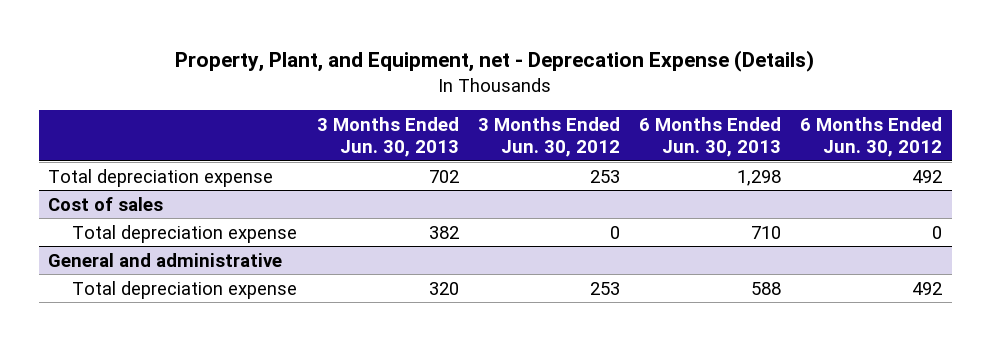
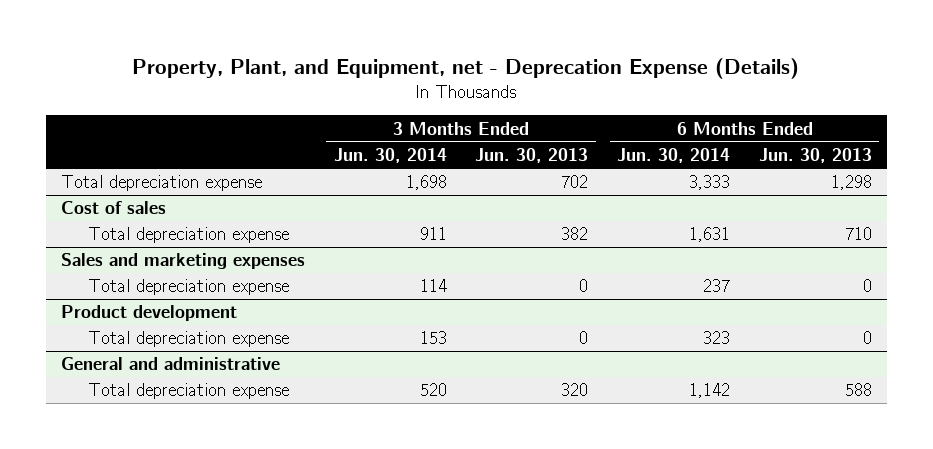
- | 3 Months Ended Jun. 30, 2013 | 3 Months Ended Jun. 30, 2012 | 6 Months Ended Jun. 30, 2013 | 6 Months Ended Jun. 30, 2012
+ | 3 Months Ended Jun. 30, 2014 | 3 Months Ended Jun. 30, 2013 | 6 Months Ended Jun. 30, 2014 | 6 Months Ended Jun. 30, 2013
+ Sales and marketing expenses
+ Total depreciation expense | 114 | 0 | 237 | 0
+ Product development
+ Total depreciation expense | 153 | 0 | 323 | 0

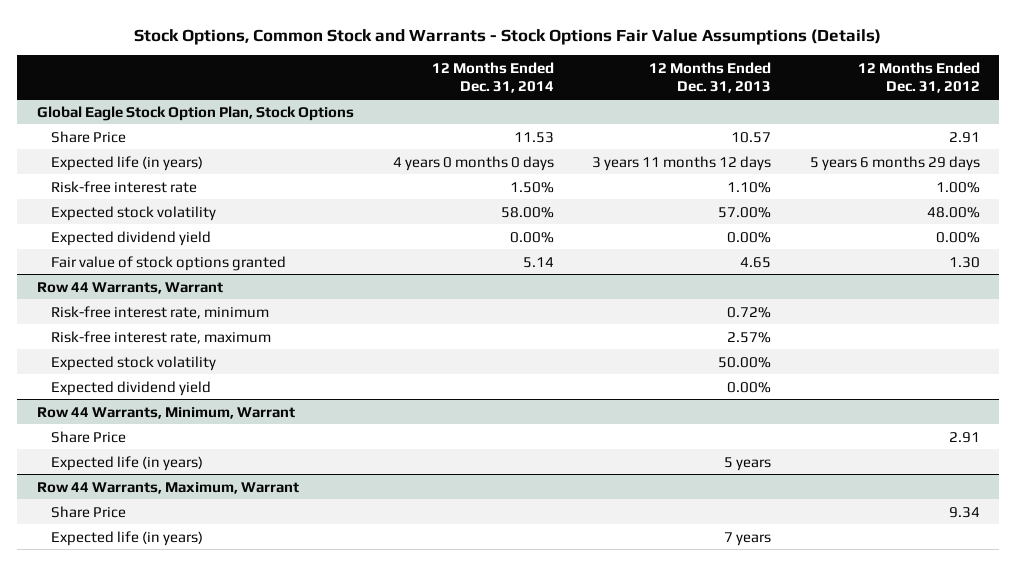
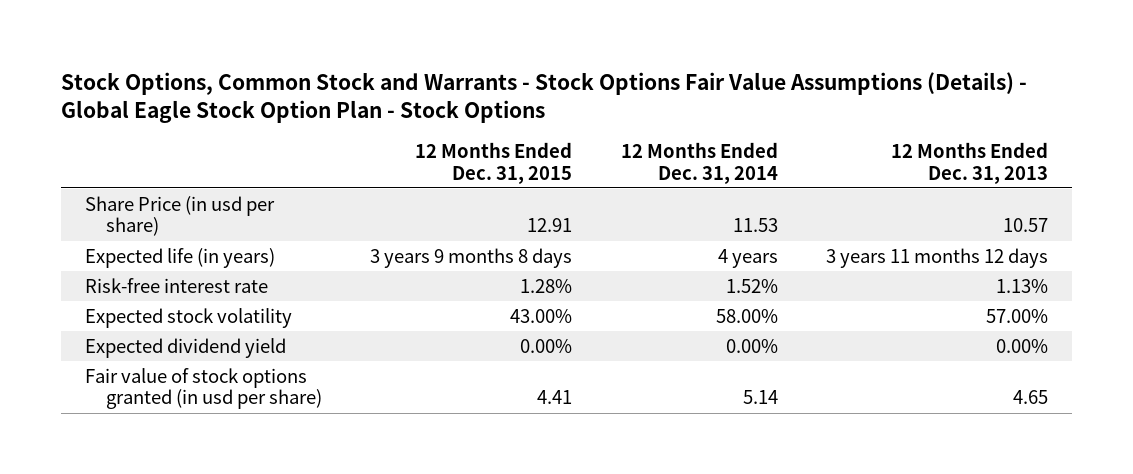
- Stock Options, Common Stock and Warrants - Stock Options Fair Value Assumptions (Details)
+ Stock Options, Common Stock and Warrants - Stock Options Fair Value Assumptions (Details) - Global Eagle Stock Option Plan - Stock Options
- | 12 Months Ended Dec. 31, 2014 | 12 Months Ended Dec. 31, 2013 | 12 Months Ended Dec. 31, 2012
+ | 12 Months Ended Dec. 31, 2015 | 12 Months Ended Dec. 31, 2014 | 12 Months Ended Dec. 31, 2013
- Global Eagle Stock Option Plan, Stock Options
- Share Price | 11.53 | 10.57 | 2.91
- Expected life (in years) | 4 years 0 months 0 days | 3 years 11 months 12 days | 5 years 6 months 29 days
- Risk-free interest rate | 1.50% | 1.10% | 1.00%
+ Share Price (in usd per share) | 12.91 | 11.53 | 10.57
+ Expected life (in years) | 3 years 9 months 8 days | 4 years | 3 years 11 months 12 days
+ Risk-free interest rate | 1.28% | 1.52% | 1.13%
- Fair value of stock options granted | 5.14 | 4.65 | 1.30
- Row 44 Warrants, Warrant
- Risk-free interest rate, minimum | | 0.72% |
- Risk-free interest rate, maximum | | 2.57% |
- Expected stock volatility | | 50.00% |
- Expected dividend yield | | 0.00% |
- Row 44 Warrants, Minimum, Warrant
- Share Price | | | 2.91
- Expected life (in years) | | 5 years |
- Row 44 Warrants, Maximum, Warrant
- Share Price | | | 9.34
- Expected life (in years) | | 7 years |
+ Fair value of stock options granted (in usd per share) | 4.41 | 5.14 | 4.65

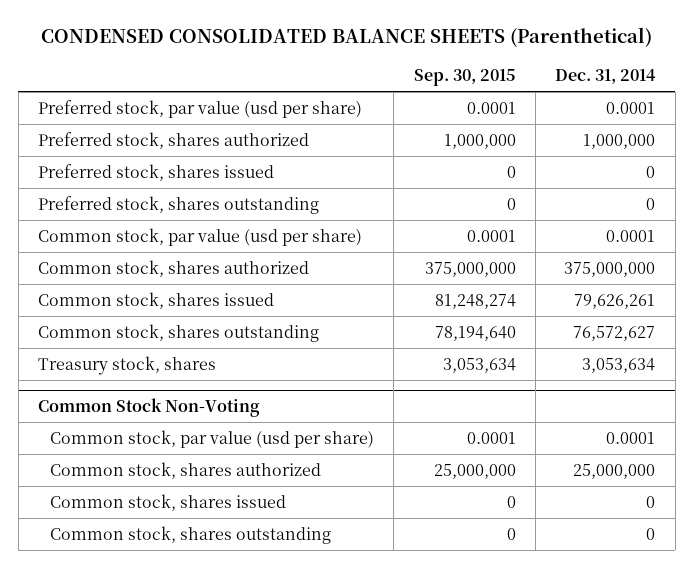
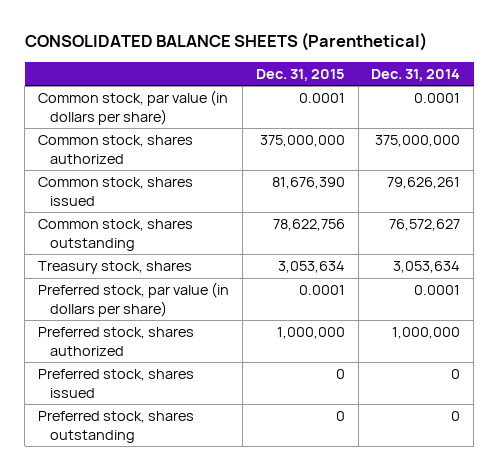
- CONDENSED CONSOLIDATED BALANCE SHEETS (Parenthetical)
+ CONSOLIDATED BALANCE SHEETS (Parenthetical)
- | Sep. 30, 2015 | Dec. 31, 2014
+ | Dec. 31, 2015 | Dec. 31, 2014
- Preferred stock, par value (usd per share) | 0.0001 | 0.0001
- Common stock, par value (usd per share) | 0.0001 | 0.0001
+ Common stock, par value (in dollars per share) | 0.0001 | 0.0001
- Common Stock Non-Voting
- Common stock, par value (usd per share) | 0.0001 | 0.0001
- Common stock, shares authorized | 25,000,000 | 25,000,000
- Common stock, shares issued | 0 | 0
- Common stock, shares outstanding | 0 | 0
+ Preferred stock, par value (in dollars per share) | 0.0001 | 0.0001
moved down: Preferred stock, shares authorized | 1,000,000 | 1,000,000
moved down: Preferred stock, shares issued | 0 | 0
moved down: Preferred stock, shares outstanding | 0 | 0

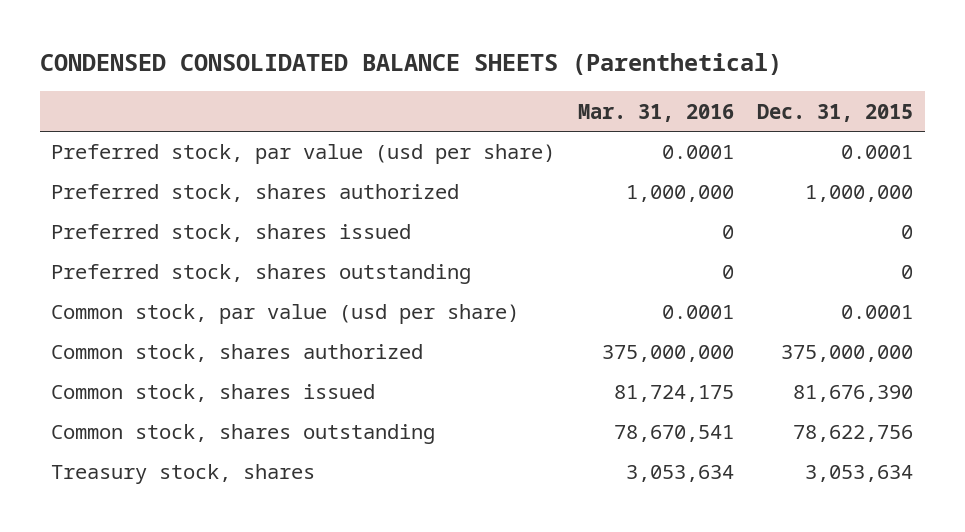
- CONSOLIDATED BALANCE SHEETS (Parenthetical)
+ CONDENSED CONSOLIDATED BALANCE SHEETS (Parenthetical)
- | Dec. 31, 2015 | Dec. 31, 2014
+ | Mar. 31, 2016 | Dec. 31, 2015
- Common stock, par value (in dollars per share) | 0.0001 | 0.0001
+ Preferred stock, par value (usd per share) | 0.0001 | 0.0001
moved up: Preferred stock, shares authorized | 1,000,000 | 1,000,000
moved up: Preferred stock, shares issued | 0 | 0
moved up: Preferred stock, shares outstanding | 0 | 0
+ Common stock, par value (usd per share) | 0.0001 | 0.0001
- Preferred stock, par value (in dollars per share) | 0.0001 | 0.0001

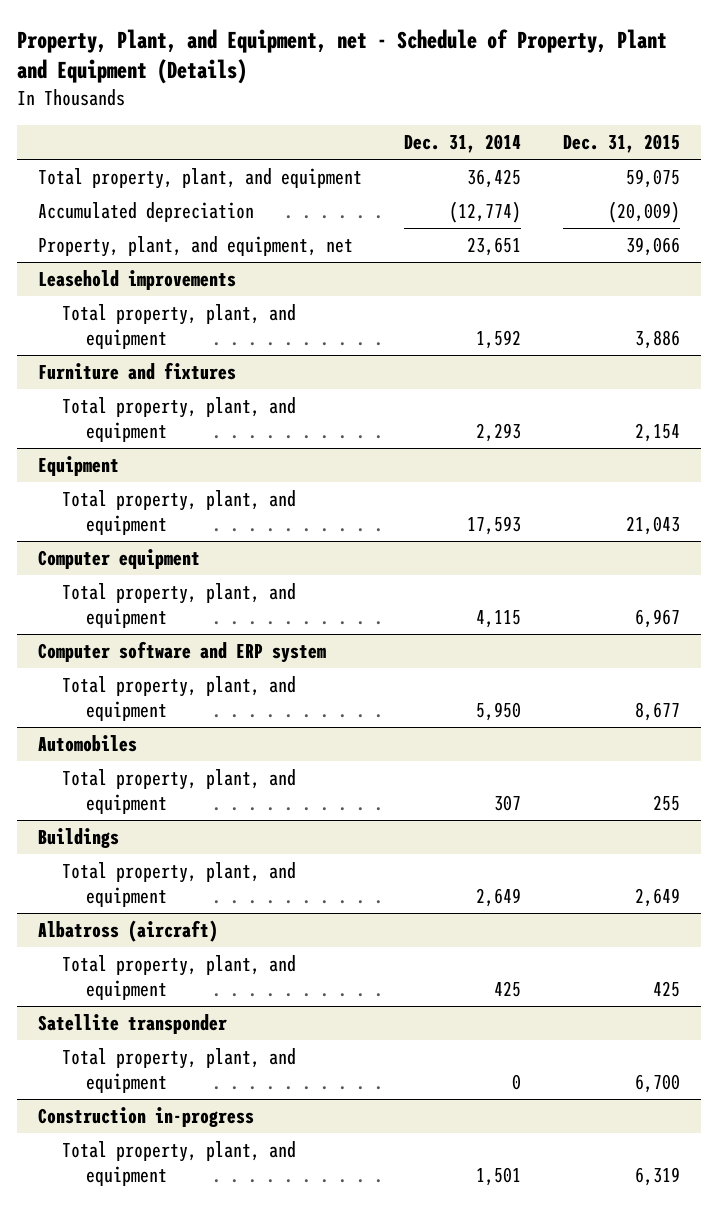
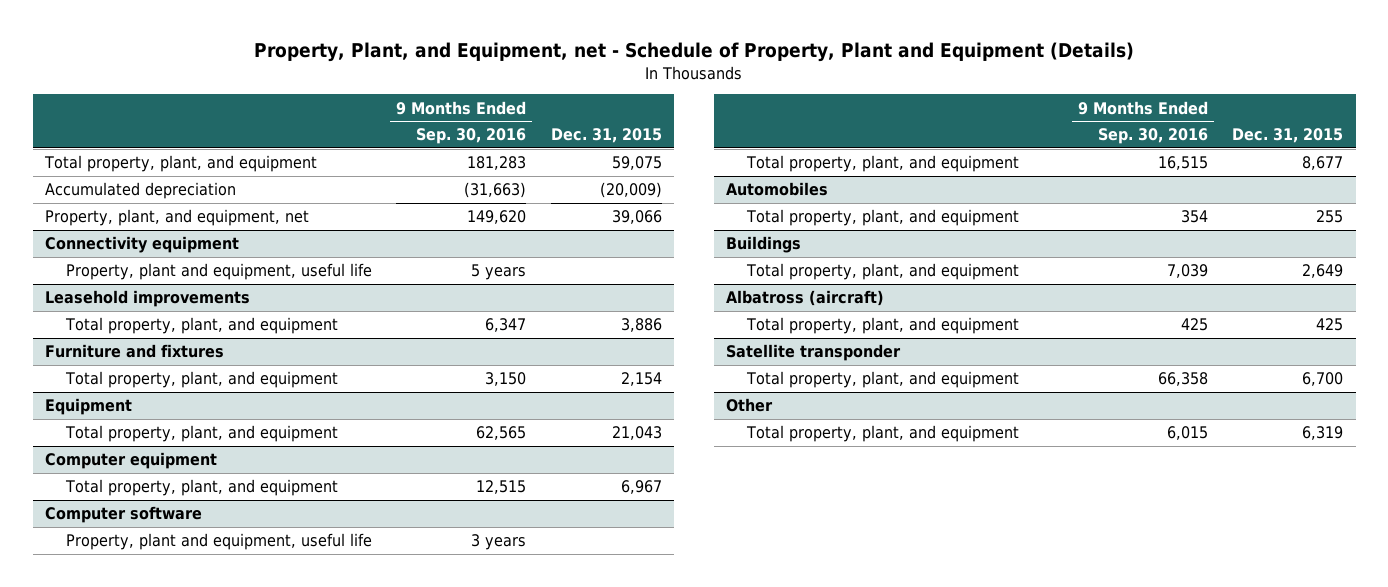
- | Dec. 31, 2014 | Dec. 31, 2015
+ | 9 Months Ended Sep. 30, 2016 | Dec. 31, 2015
+ Connectivity equipment
+ Property, plant and equipment, useful life | 5 years |
- Computer software and ERP system
+ Computer software
+ Property, plant and equipment, useful life | 3 years |
- Construction in-progress
+ Other

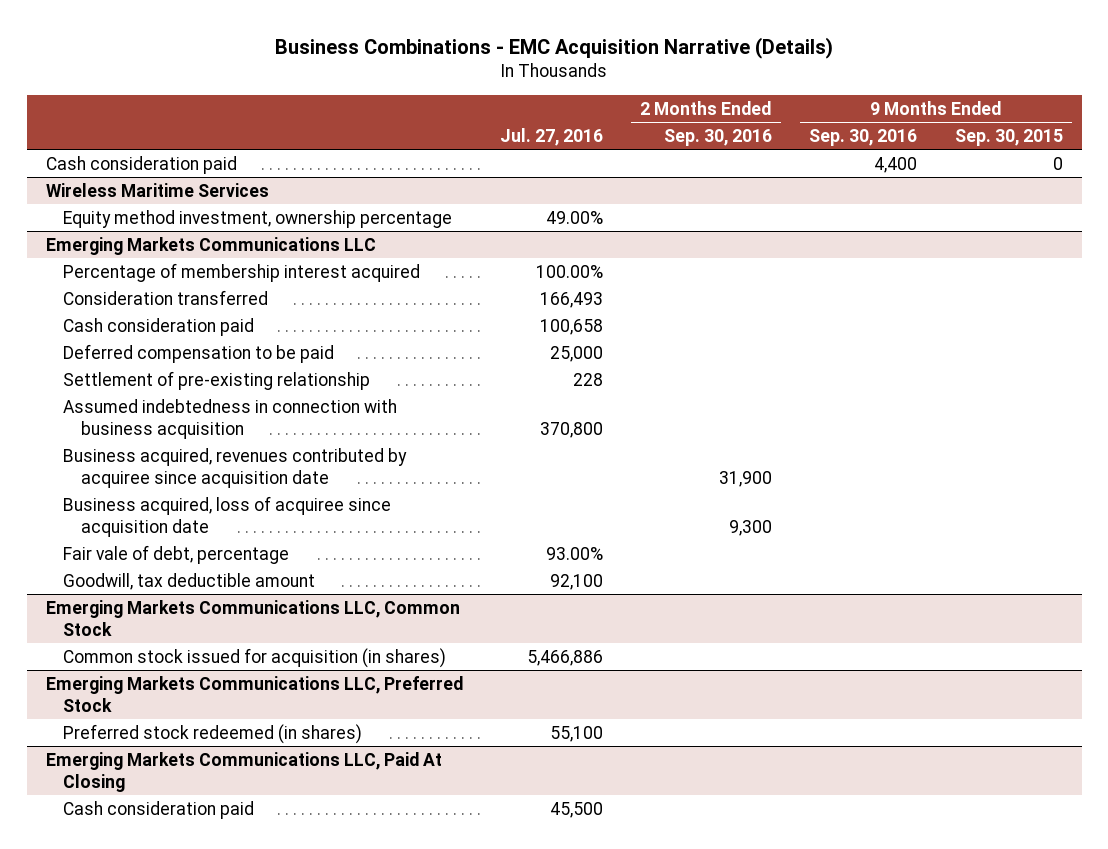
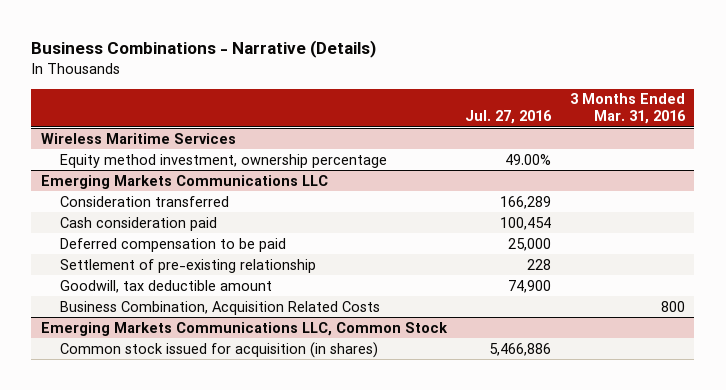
- Business Combinations - EMC Acquisition Narrative (Details)
+ Business Combinations - Narrative (Details)
- | Jul. 27, 2016 | 2 Months Ended Sep. 30, 2016 | 9 Months Ended Sep. 30, 2016 | 9 Months Ended Sep. 30, 2015
+ | Jul. 27, 2016 | 3 Months Ended Mar. 31, 2016
- Cash consideration paid | | | 4,400 | 0
@ Emerging Markets Communications LLC
- Percentage of membership interest acquired | 100.00% | | |
- Consideration transferred | 166,493 | | |
- Cash consideration paid | 100,658 | | |
+ Consideration transferred | 166,289 |
+ Cash consideration paid | 100,454 |
- Assumed indebtedness in connection with business acquisition | 370,800 | | |
- Business acquired, revenues contributed by acquiree since acquisition date | | 31,900 | |
- Business acquired, loss of acquiree since acquisition date | | 9,300 | |
- Fair vale of debt, percentage | 93.00% | | |
- Goodwill, tax deductible amount | 92,100 | | |
+ Goodwill, tax deductible amount | 74,900 |
+ Business Combination, Acquisition Related Costs | | 800
- Emerging Markets Communications LLC, Preferred Stock
- Preferred stock redeemed (in shares) | 55,100 | | |
- Emerging Markets Communications LLC, Paid At Closing
- Cash consideration paid | 45,500 | | |

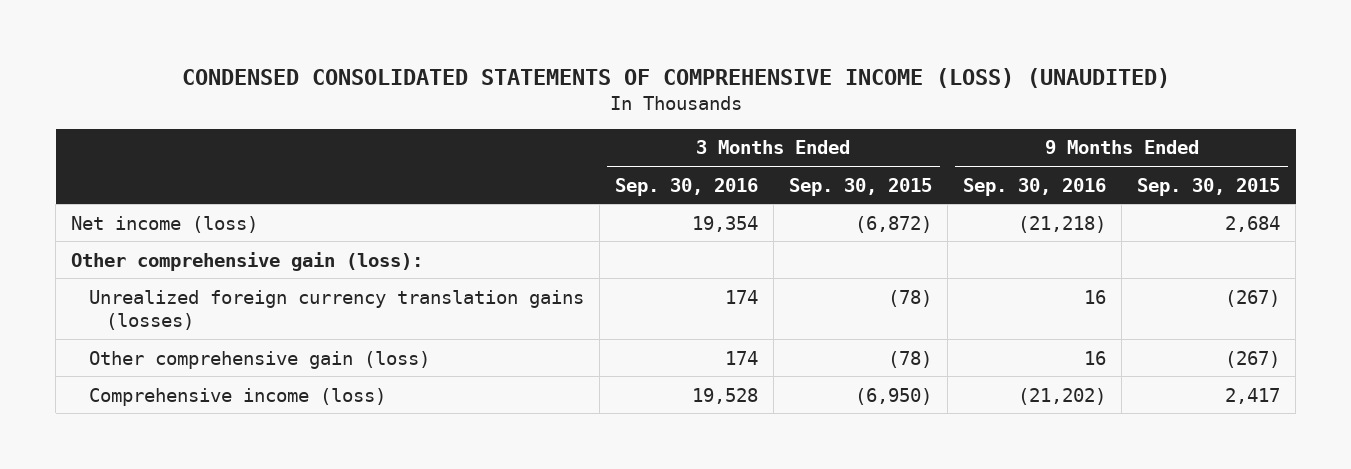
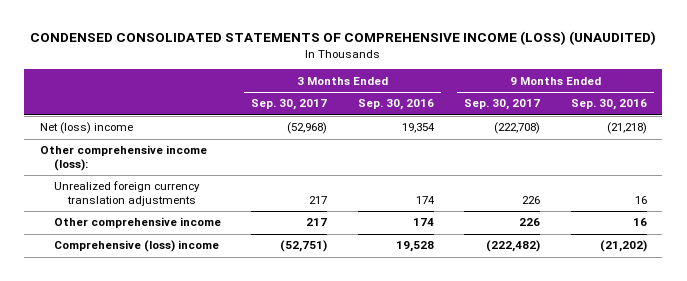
- | 3 Months Ended Sep. 30, 2016 | 3 Months Ended Sep. 30, 2015 | 9 Months Ended Sep. 30, 2016 | 9 Months Ended Sep. 30, 2015
+ | 3 Months Ended Sep. 30, 2017 | 3 Months Ended Sep. 30, 2016 | 9 Months Ended Sep. 30, 2017 | 9 Months Ended Sep. 30, 2016
- Net income (loss) | 19,354 | (6,872) | (21,218) | 2,684
- Other comprehensive gain (loss):
- Unrealized foreign currency translation gains (losses) | 174 | (78) | 16 | (267)
- Other comprehensive gain (loss) | 174 | (78) | 16 | (267)
- Comprehensive income (loss) | 19,528 | (6,950) | (21,202) | 2,417
+ Net (loss) income | (52,968) | 19,354 | (222,708) | (21,218)
+ Other comprehensive income (loss):
+ Unrealized foreign currency translation adjustments | 217 | 174 | 226 | 16
+ Other comprehensive income | 217 | 174 | 226 | 16
+ Comprehensive (loss) income | (52,751) | 19,528 | (222,482) | (21,202)

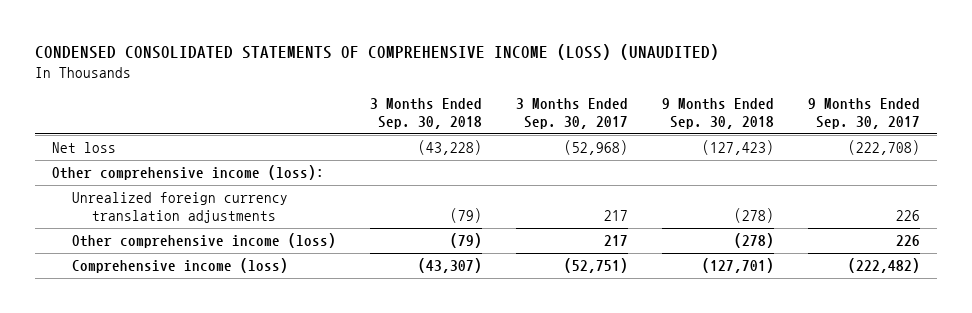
- | 3 Months Ended Sep. 30, 2017 | 3 Months Ended Sep. 30, 2016 | 9 Months Ended Sep. 30, 2017 | 9 Months Ended Sep. 30, 2016
+ | 3 Months Ended Sep. 30, 2018 | 3 Months Ended Sep. 30, 2017 | 9 Months Ended Sep. 30, 2018 | 9 Months Ended Sep. 30, 2017
- Net (loss) income | (52,968) | 19,354 | (222,708) | (21,218)
+ Net loss | (43,228) | (52,968) | (127,423) | (222,708)
- Other comprehensive income | 217 | 174 | 226 | 16
- Comprehensive (loss) income | (52,751) | 19,528 | (222,482) | (21,202)
+ Other comprehensive income (loss) | (79) | 217 | (278) | 226
+ Comprehensive income (loss) | (43,307) | (52,751) | (127,701) | (222,482)

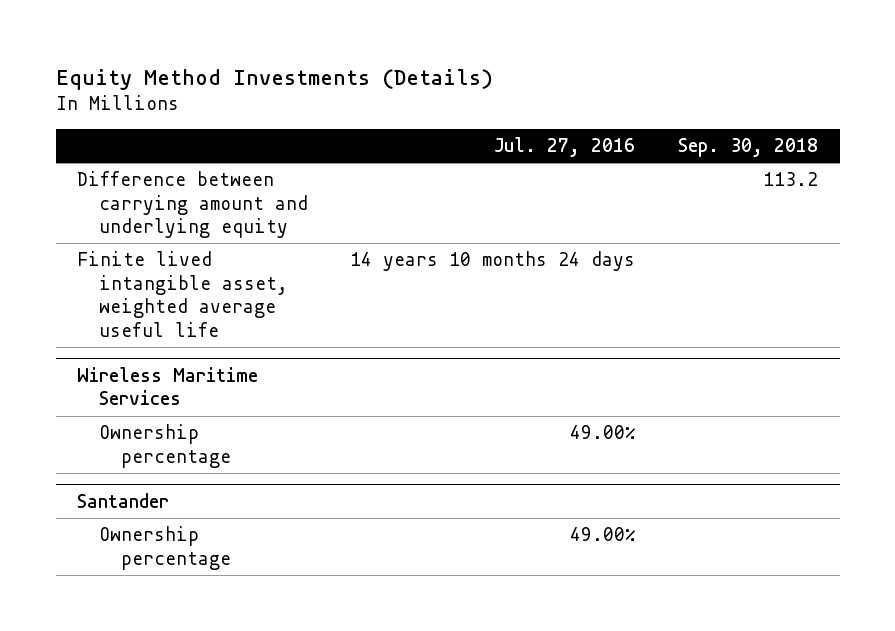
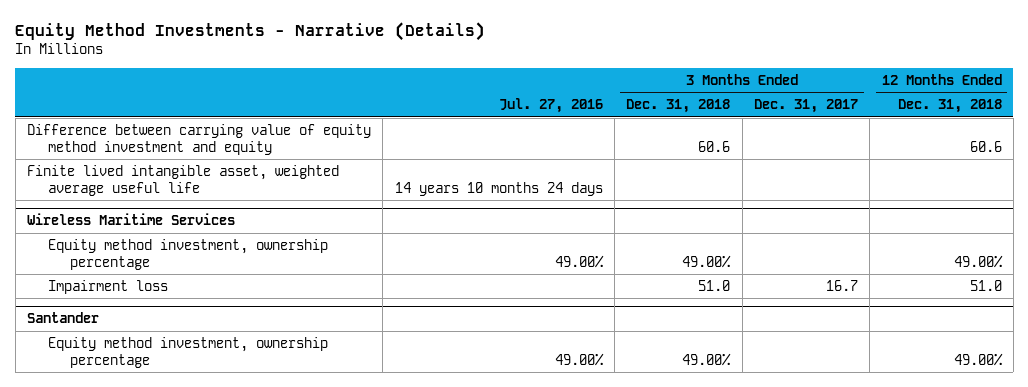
- Equity Method Investments (Details)
+ Equity Method Investments - Narrative (Details)
- | Jul. 27, 2016 | Sep. 30, 2018
+ | Jul. 27, 2016 | 3 Months Ended Dec. 31, 2018 | 3 Months Ended Dec. 31, 2017 | 12 Months Ended Dec. 31, 2018
- Difference between carrying amount and underlying equity | | 113.2
+ Difference between carrying value of equity method investment and equity | | 60.6 | | 60.6
@ Wireless Maritime Services
- Ownership percentage | 49.00% |
+ Equity method investment, ownership percentage | 49.00% | 49.00% | | 49.00%
+ Impairment loss | | 51.0 | 16.7 | 51.0
@ Santander
- Ownership percentage | 49.00% |
+ Equity method investment, ownership percentage | 49.00% | 49.00% | | 49.00%

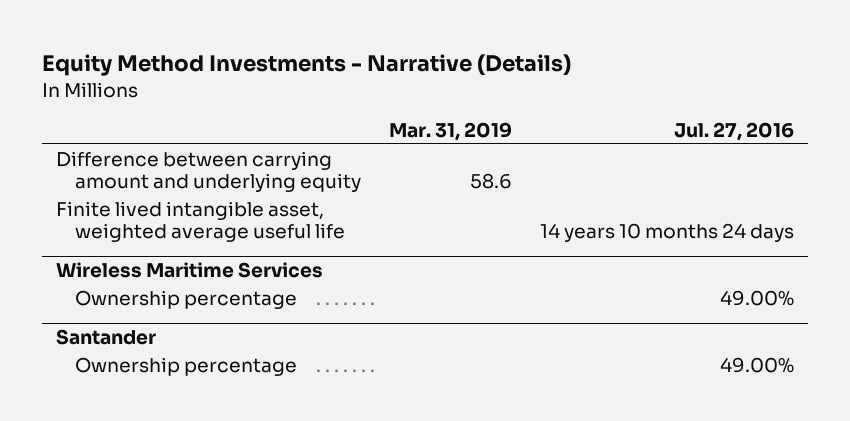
- | Jul. 27, 2016 | 3 Months Ended Dec. 31, 2018 | 3 Months Ended Dec. 31, 2017 | 12 Months Ended Dec. 31, 2018
+ | Mar. 31, 2019 | Jul. 27, 2016
- Difference between carrying value of equity method investment and equity | | 60.6 | | 60.6
+ Difference between carrying amount and underlying equity | 58.6 |
@ Wireless Maritime Services
- Equity method investment, ownership percentage | 49.00% | 49.00% | | 49.00%
- Impairment loss | | 51.0 | 16.7 | 51.0
+ Ownership percentage | | 49.00%
@ Santander
- Equity method investment, ownership percentage | 49.00% | 49.00% | | 49.00%
+ Ownership percentage | | 49.00%

